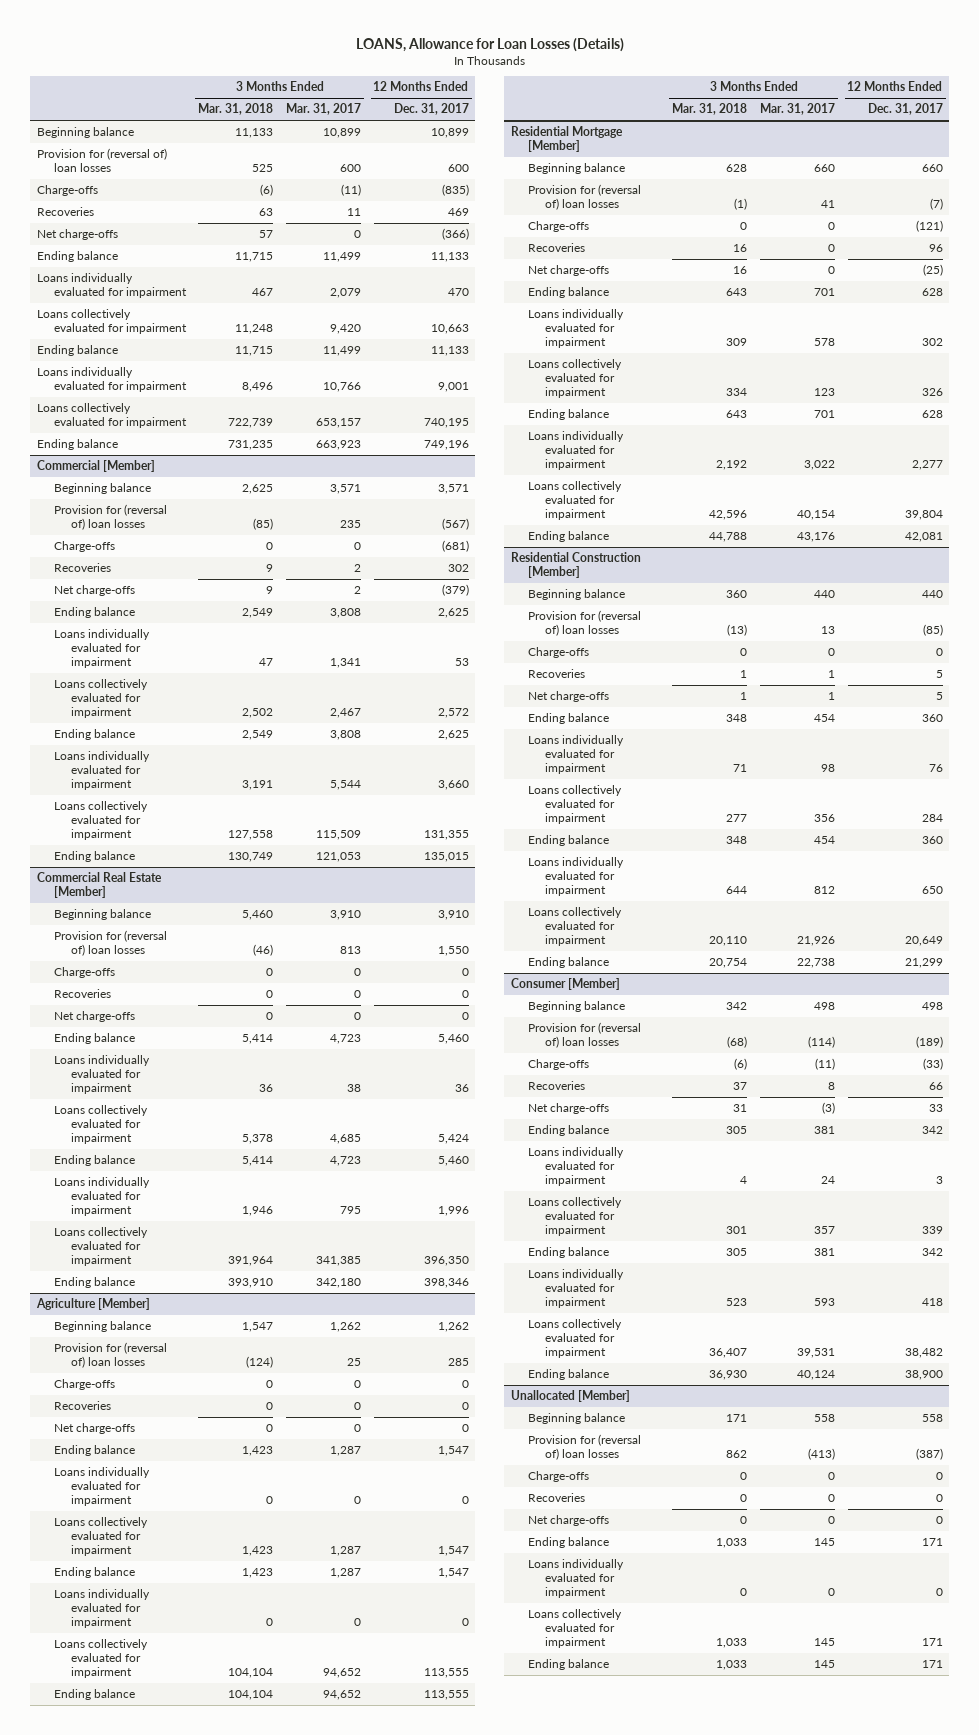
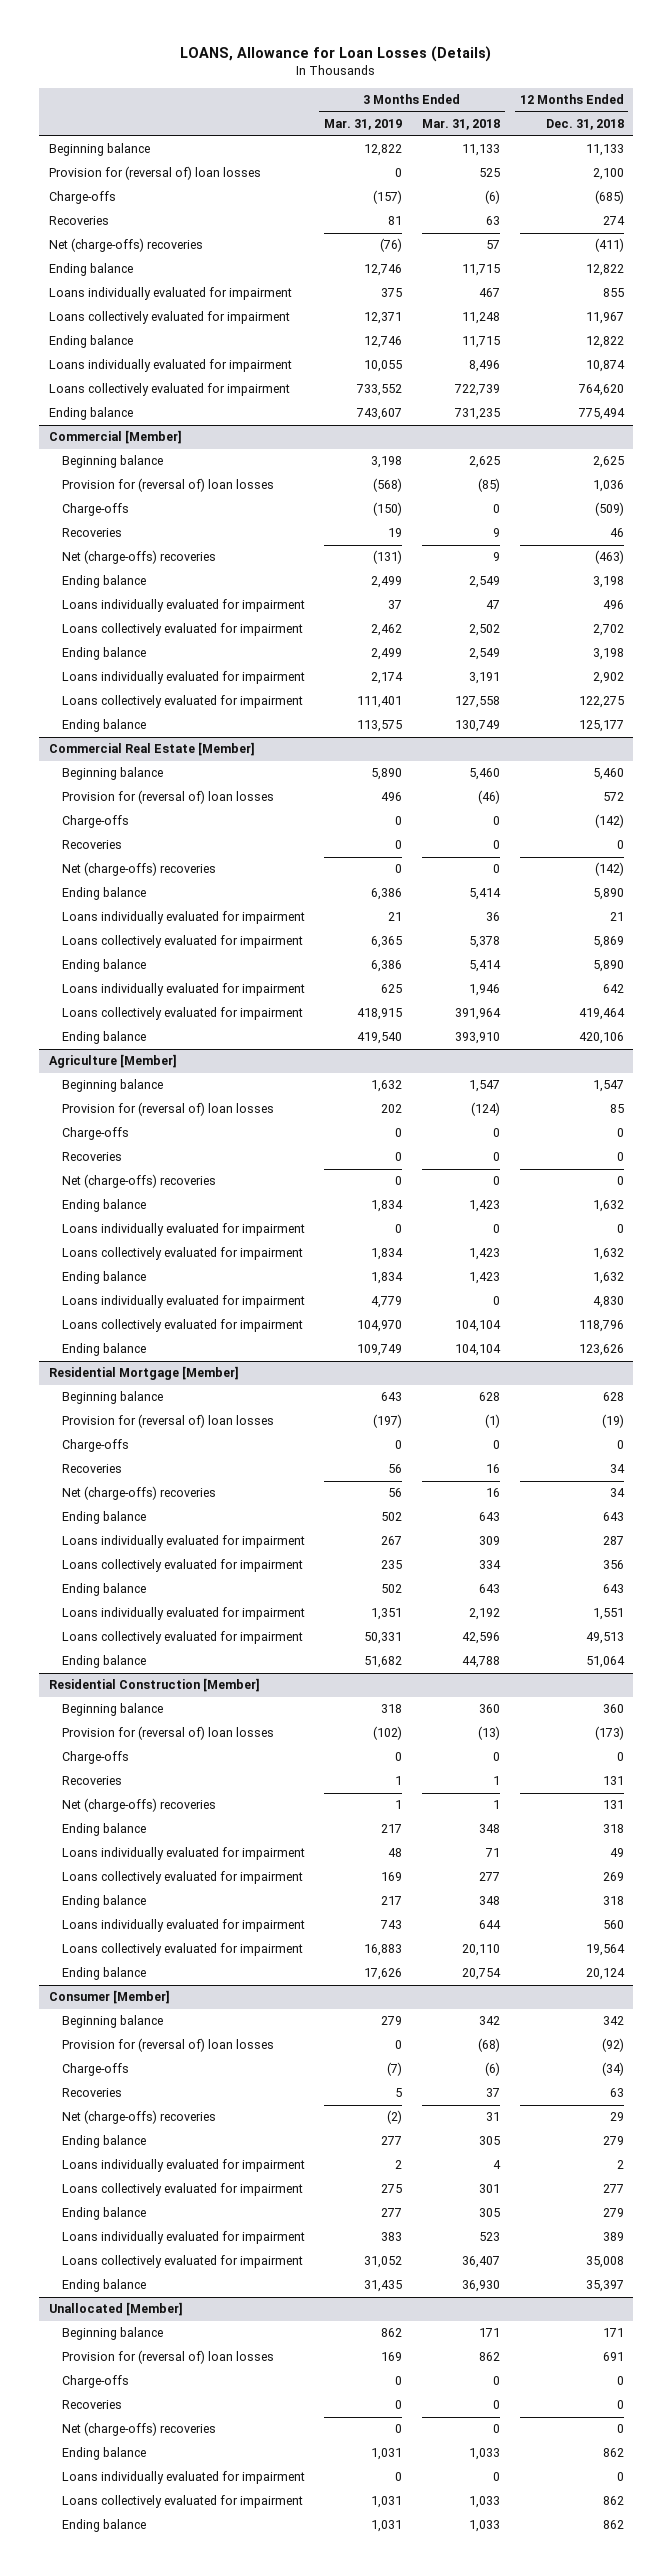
- | 3 Months Ended Mar. 31, 2018 | 3 Months Ended Mar. 31, 2017 | 12 Months Ended Dec. 31, 2017
+ | 3 Months Ended Mar. 31, 2019 | 3 Months Ended Mar. 31, 2018 | 12 Months Ended Dec. 31, 2018
- Net charge-offs | 57 | 0 | (366)
+ Net (charge-offs) recoveries | (76) | 57 | (411)
@ Commercial [Member]
- Net charge-offs | 9 | 2 | (379)
+ Net (charge-offs) recoveries | (131) | 9 | (463)
@ Commercial Real Estate [Member]
- Net charge-offs | 0 | 0 | 0
+ Net (charge-offs) recoveries | 0 | 0 | (142)
@ Agriculture [Member]
- Net charge-offs | 0 | 0 | 0
+ Net (charge-offs) recoveries | 0 | 0 | 0
@ Residential Mortgage [Member]
- Net charge-offs | 16 | 0 | (25)
+ Net (charge-offs) recoveries | 56 | 16 | 34
@ Residential Construction [Member]
- Net charge-offs | 1 | 1 | 5
+ Net (charge-offs) recoveries | 1 | 1 | 131
@ Consumer [Member]
- Net charge-offs | 31 | (3) | 33
+ Net (charge-offs) recoveries | (2) | 31 | 29
@ Unallocated [Member]
- Net charge-offs | 0 | 0 | 0
+ Net (charge-offs) recoveries | 0 | 0 | 0

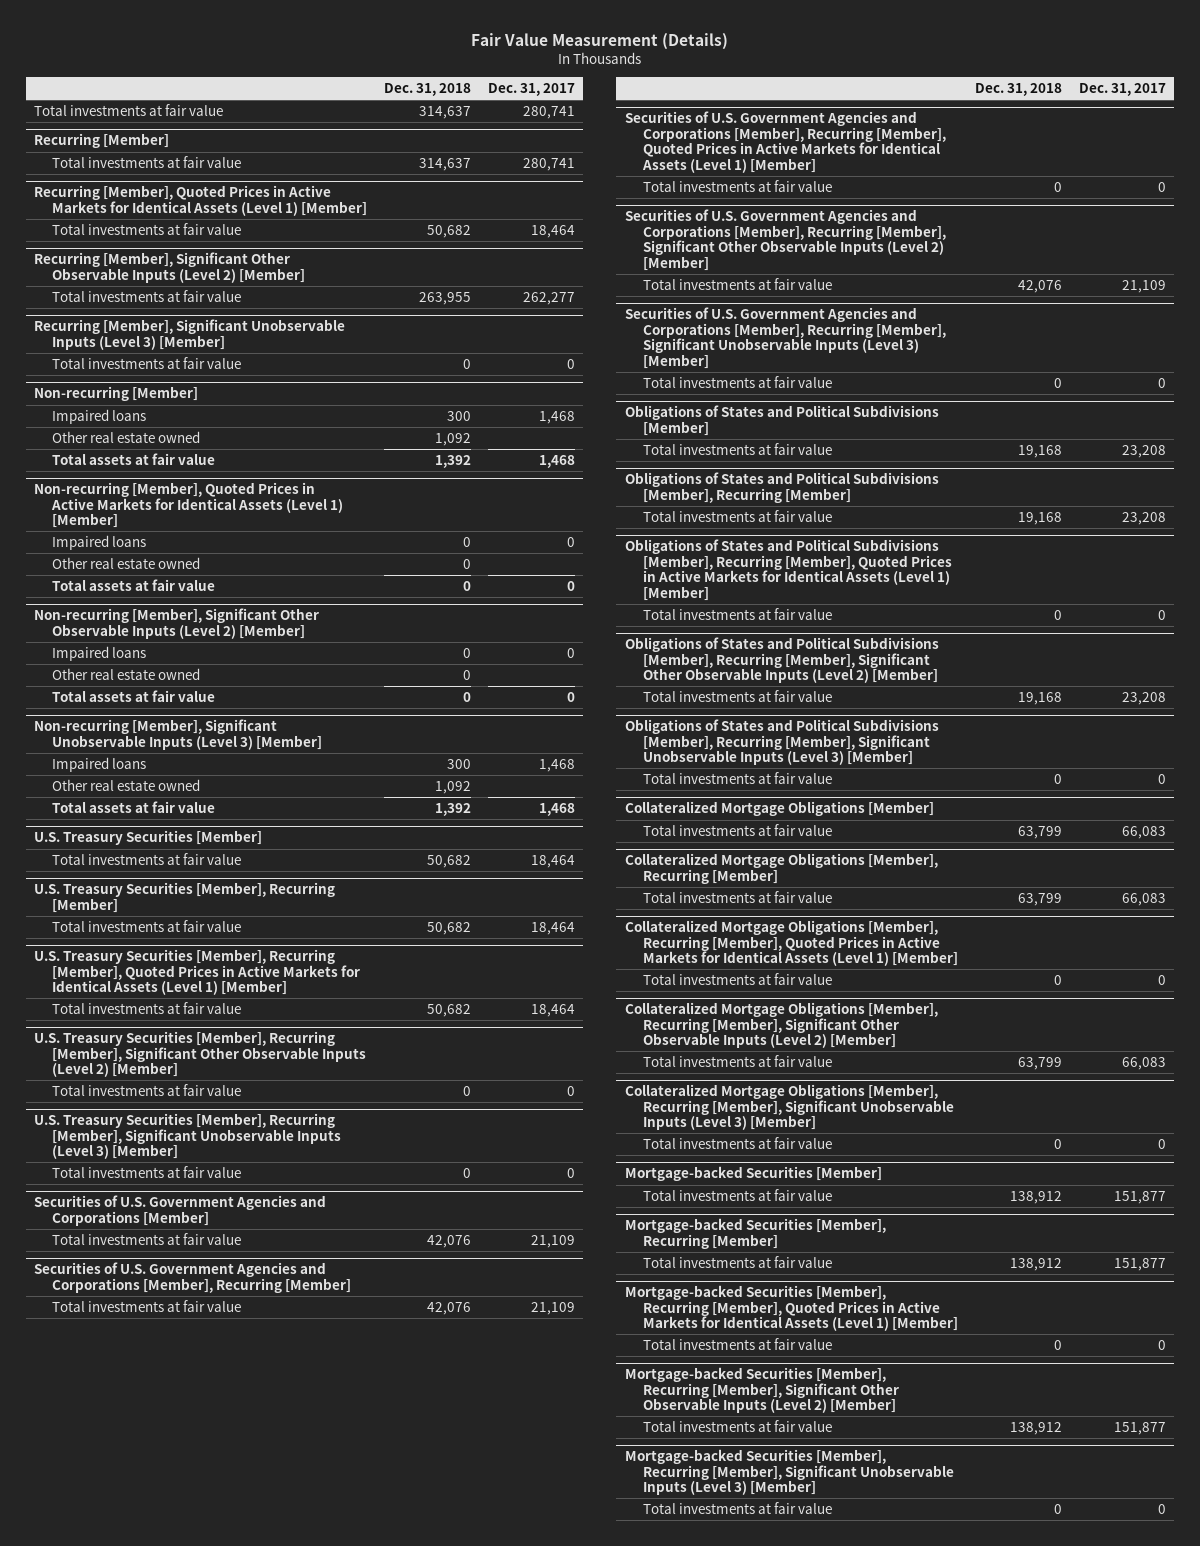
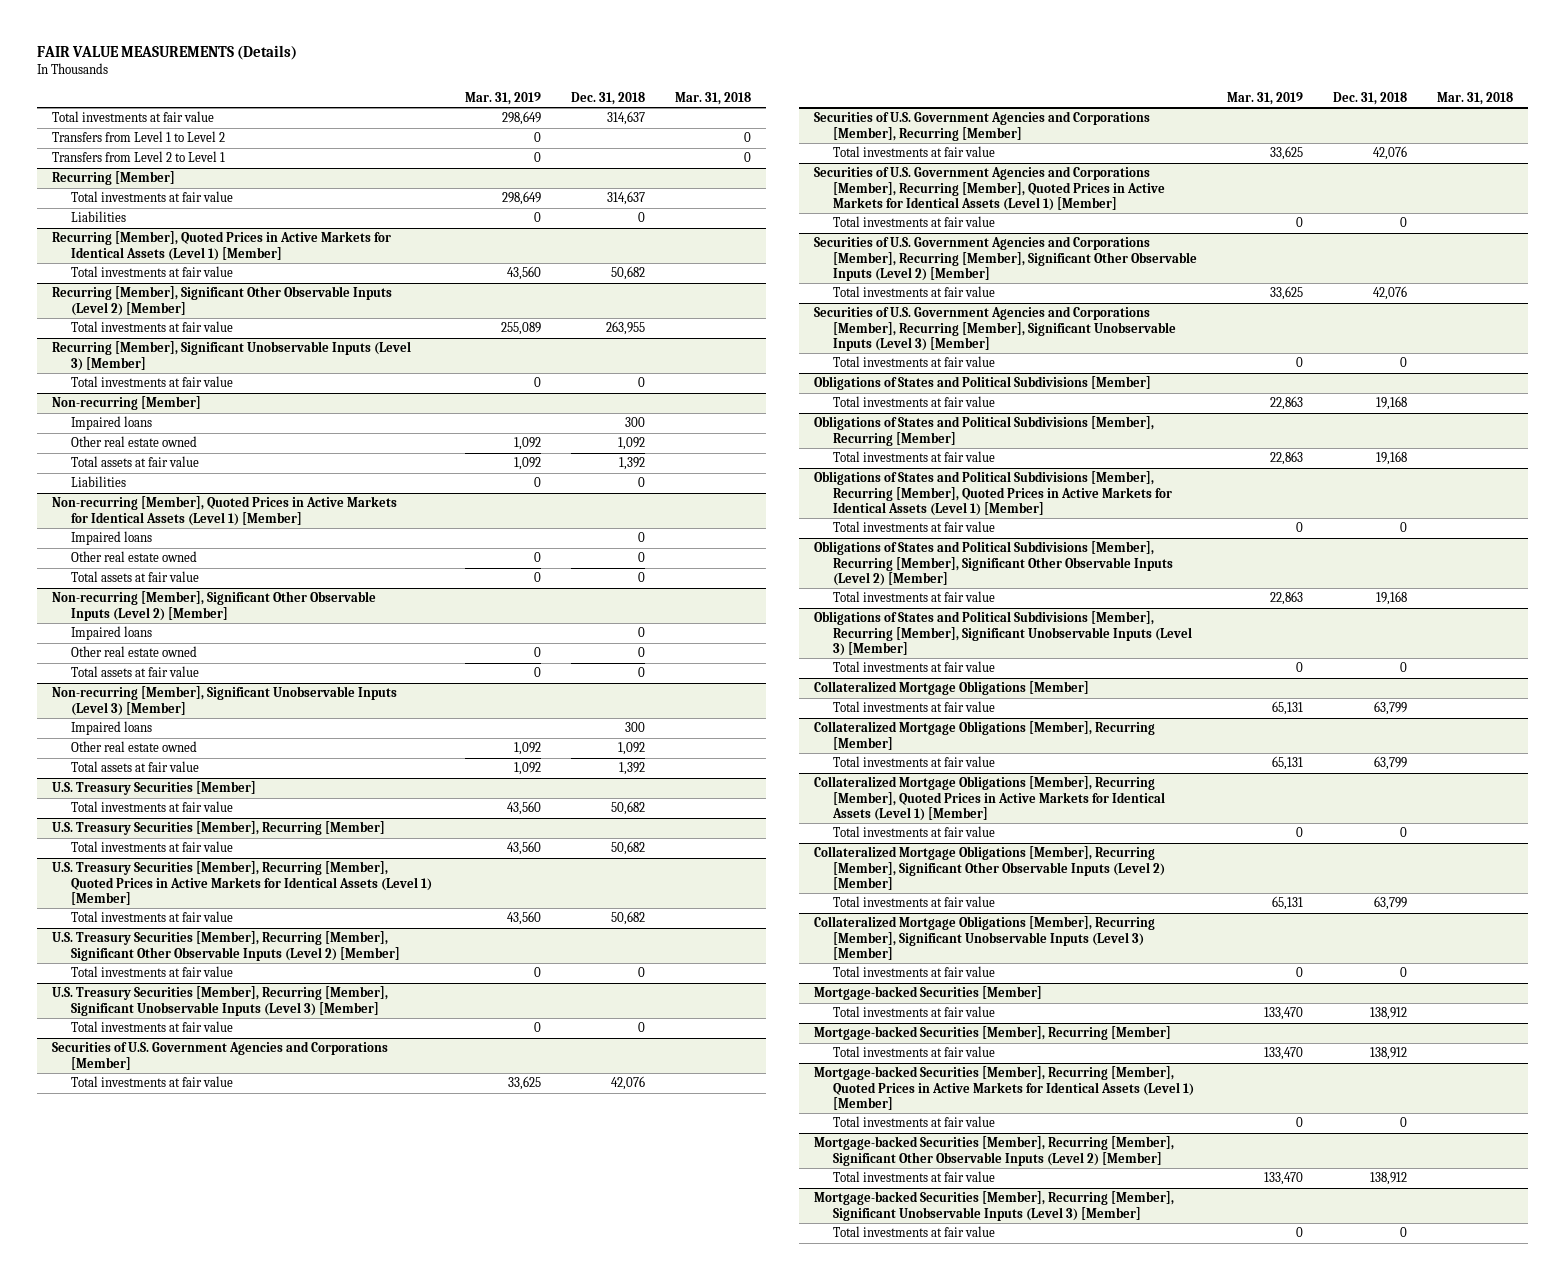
- Fair Value Measurement (Details)
+ FAIR VALUE MEASUREMENTS (Details)
- | Dec. 31, 2018 | Dec. 31, 2017
+ | Mar. 31, 2019 | Dec. 31, 2018 | Mar. 31, 2018
+ Transfers from Level 1 to Level 2 | 0 | | 0
+ Transfers from Level 2 to Level 1 | 0 | | 0
@ Recurring [Member]
+ Liabilities | 0 | 0 |
@ Non-recurring [Member]
+ Liabilities | 0 | 0 |

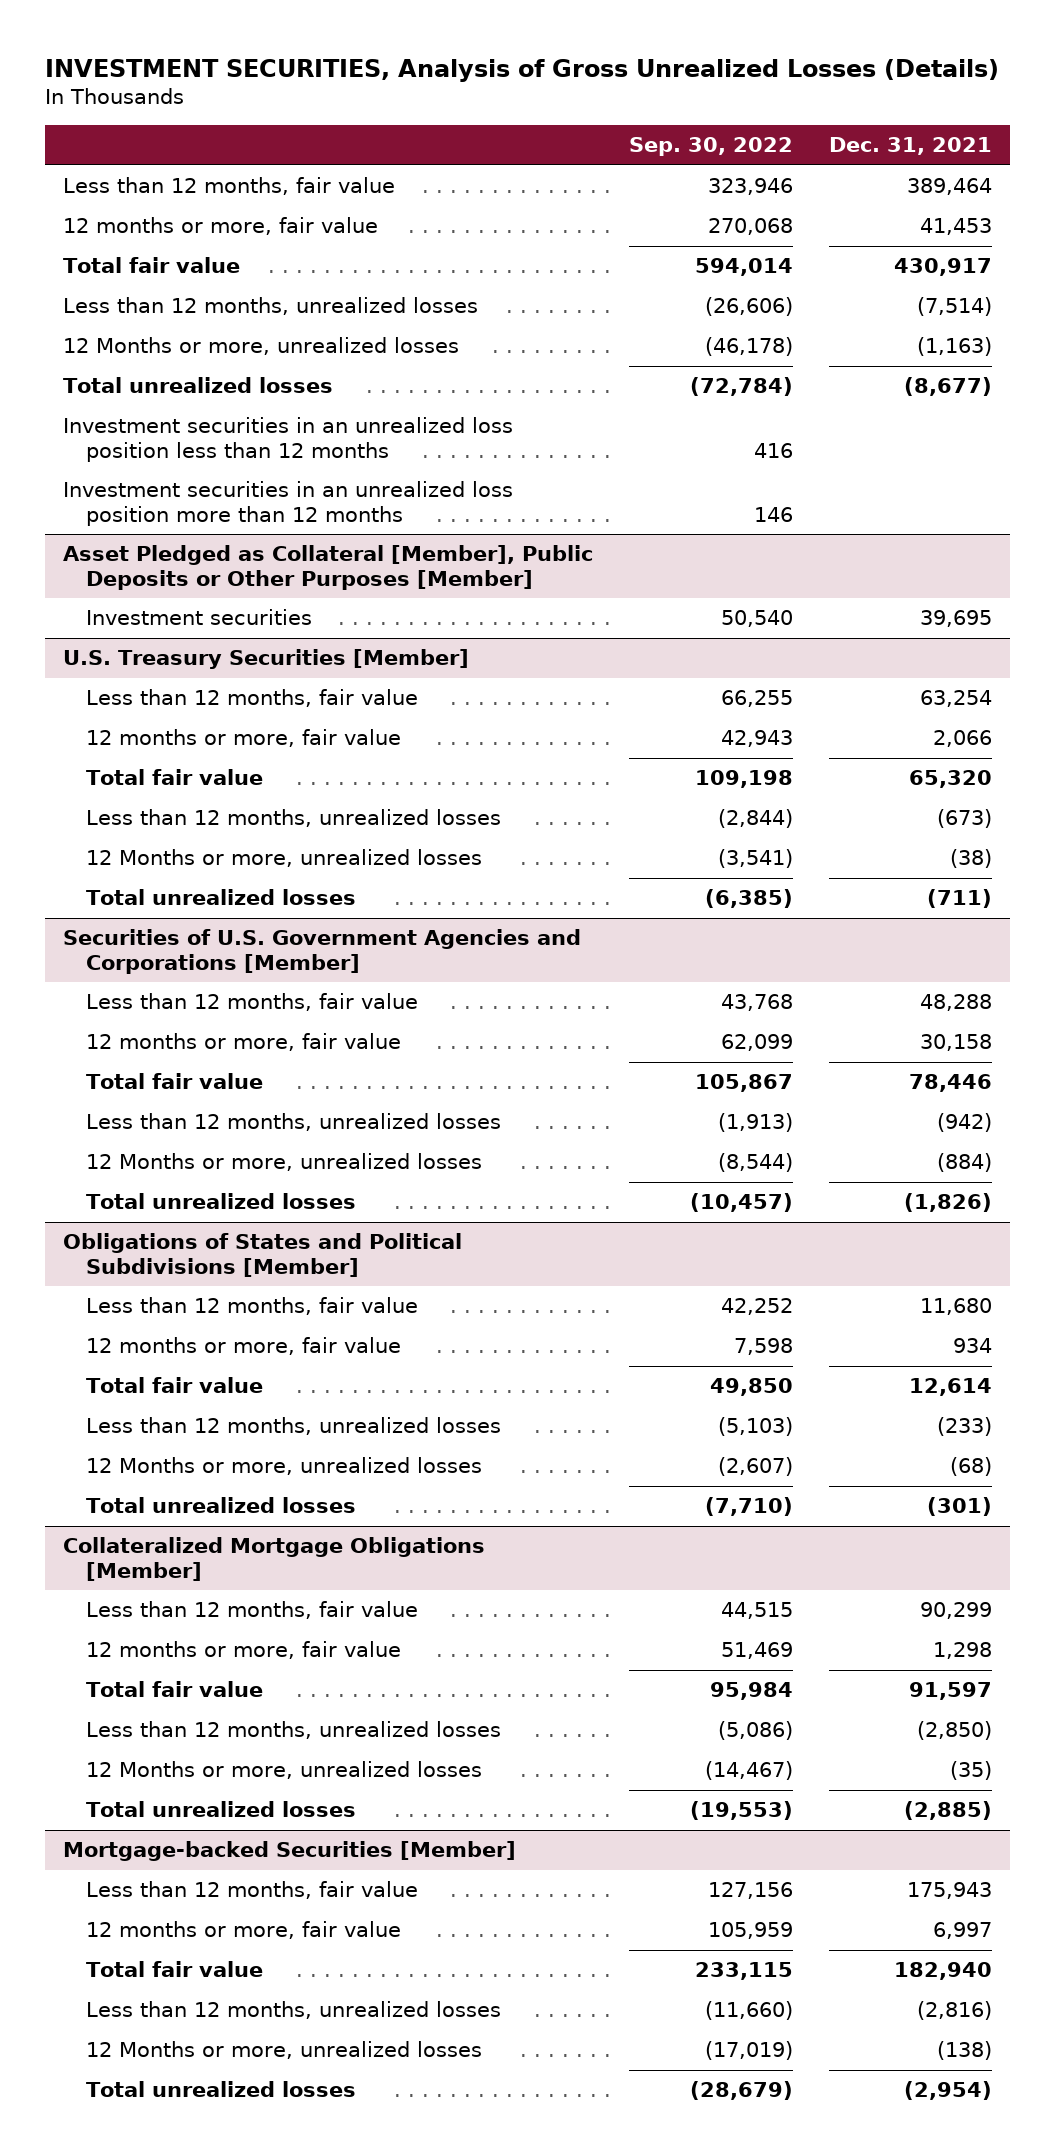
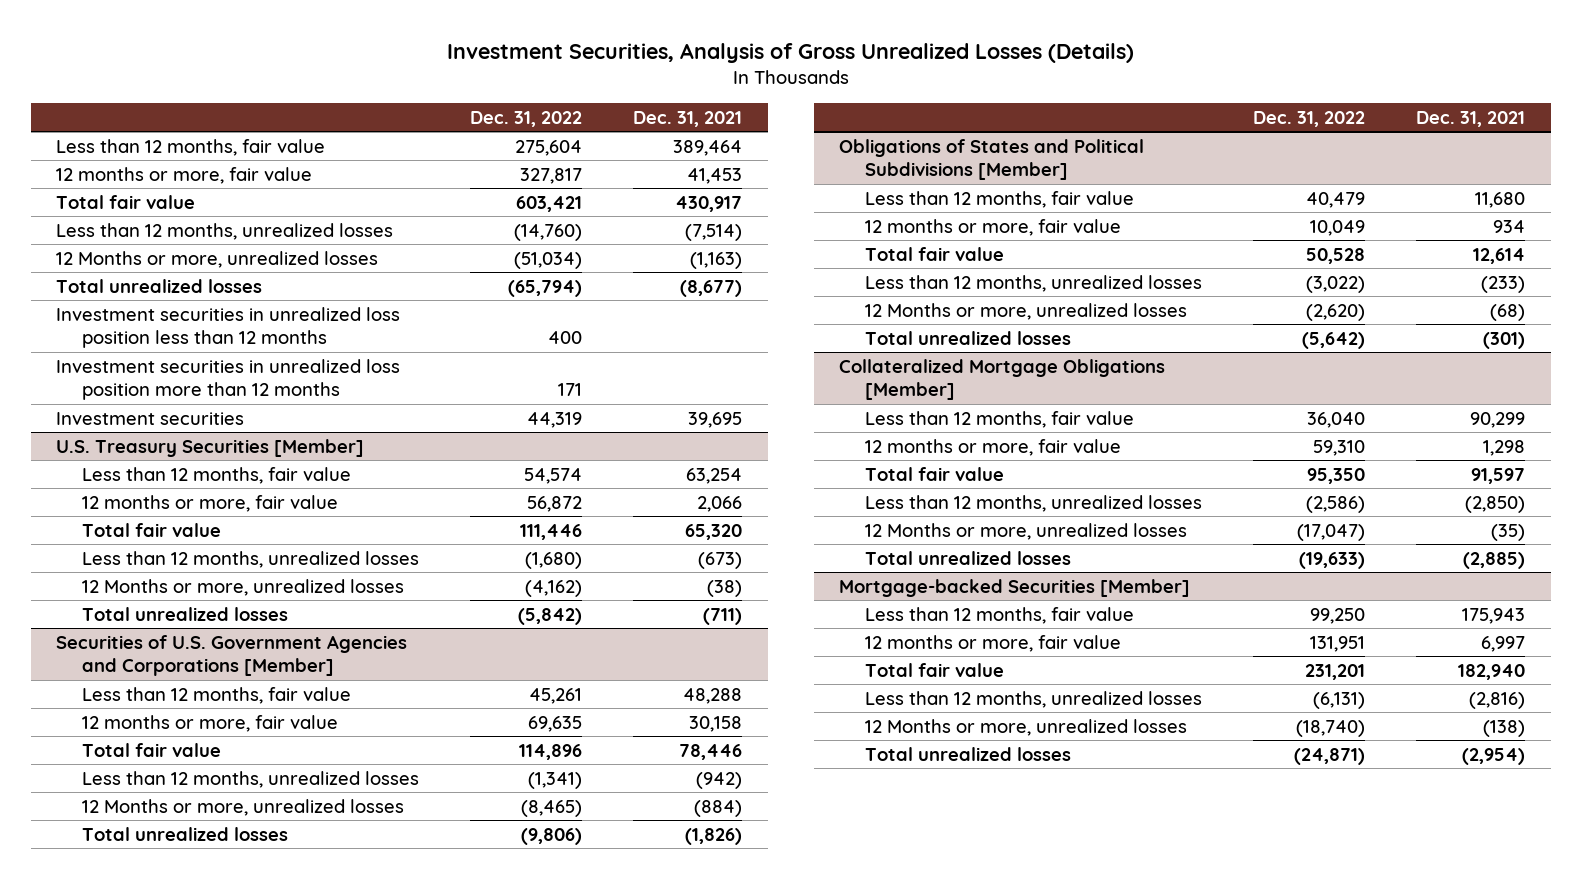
- INVESTMENT SECURITIES, Analysis of Gross Unrealized Losses (Details)
+ Investment Securities, Analysis of Gross Unrealized Losses (Details)
- | Sep. 30, 2022 | Dec. 31, 2021
+ | Dec. 31, 2022 | Dec. 31, 2021
- Investment securities in an unrealized loss position less than 12 months | 416 |
- Investment securities in an unrealized loss position more than 12 months | 146 |
- Asset Pledged as Collateral [Member], Public Deposits or Other Purposes [Member]
+ Investment securities in unrealized loss position less than 12 months | 400 |
+ Investment securities in unrealized loss position more than 12 months | 171 |

